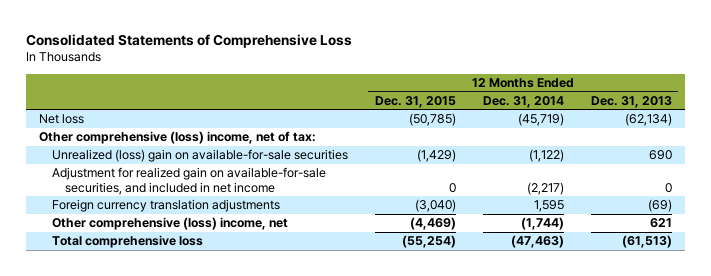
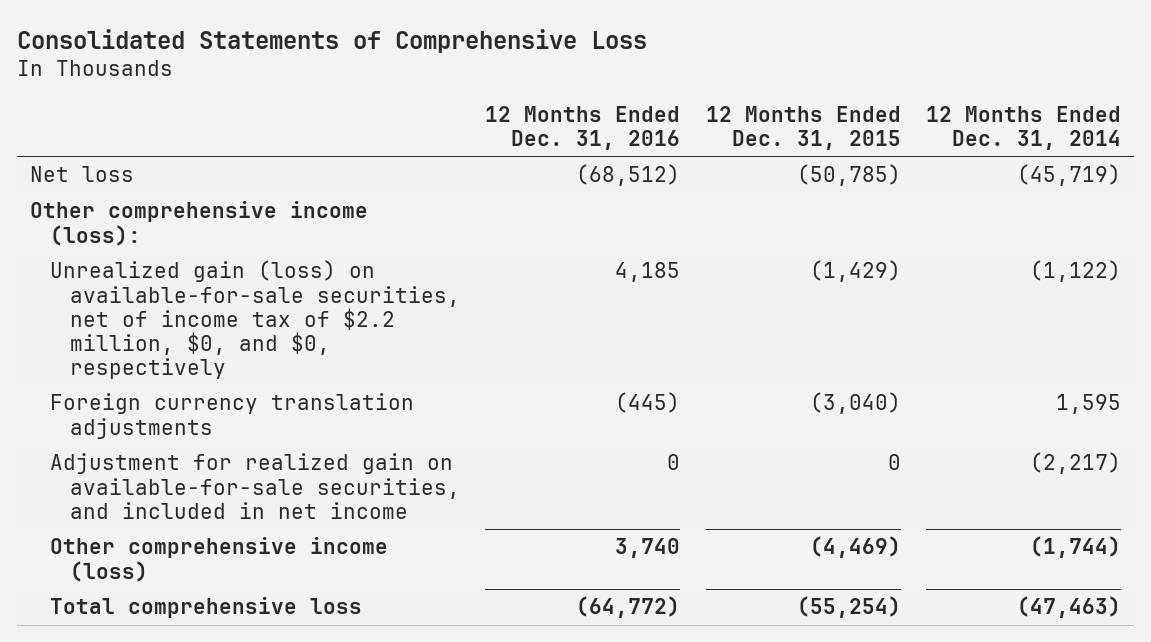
- | 12 Months Ended Dec. 31, 2015 | 12 Months Ended Dec. 31, 2014 | 12 Months Ended Dec. 31, 2013
+ | 12 Months Ended Dec. 31, 2016 | 12 Months Ended Dec. 31, 2015 | 12 Months Ended Dec. 31, 2014
- Other comprehensive (loss) income, net of tax:
- Unrealized (loss) gain on available-for-sale securities | (1,429) | (1,122) | 690
+ Other comprehensive income (loss):
+ Unrealized gain (loss) on available-for-sale securities, net of income tax of $2.2 million, $0, and $0, respectively | 4,185 | (1,429) | (1,122)
- Other comprehensive (loss) income, net | (4,469) | (1,744) | 621
moved down: Adjustment for realized gain on available-for-sale securities, and included in net income | 0 | 0 | (2,217)
+ Other comprehensive income (loss) | 3,740 | (4,469) | (1,744)

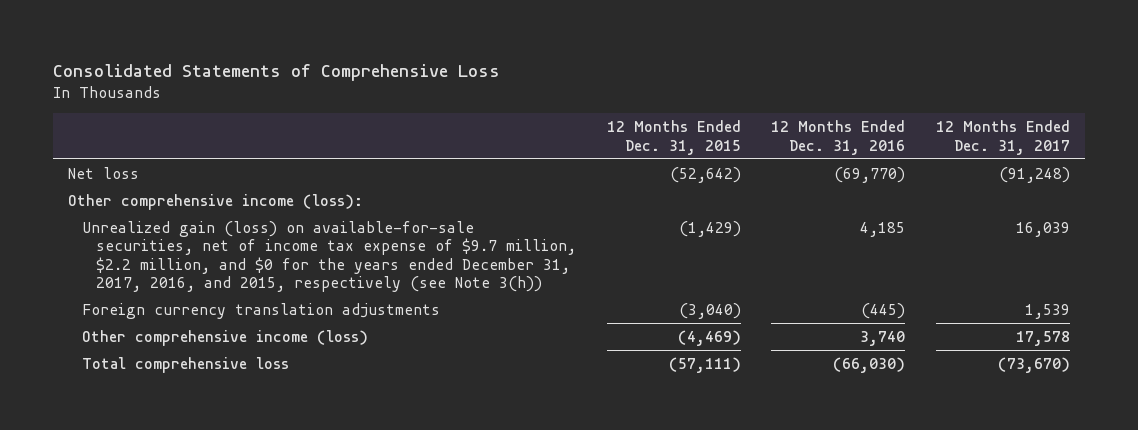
- | 12 Months Ended Dec. 31, 2016 | 12 Months Ended Dec. 31, 2015 | 12 Months Ended Dec. 31, 2014
+ | 12 Months Ended Dec. 31, 2015 | 12 Months Ended Dec. 31, 2016 | 12 Months Ended Dec. 31, 2017
- Net loss | (68,512) | (50,785) | (45,719)
+ Net loss | (52,642) | (69,770) | (91,248)
- Unrealized gain (loss) on available-for-sale securities, net of income tax of $2.2 million, $0, and $0, respectively | 4,185 | (1,429) | (1,122)
+ Unrealized gain (loss) on available-for-sale securities, net of income tax expense of $9.7 million, $2.2 million, and $0 for the years ended December 31, 2017, 2016, and 2015, respectively (see Note 3(h)) | (1,429) | 4,185 | 16,039
- Adjustment for realized gain on available-for-sale securities, and included in net income | 0 | 0 | (2,217)
- Total comprehensive loss | (64,772) | (55,254) | (47,463)
+ Total comprehensive loss | (57,111) | (66,030) | (73,670)

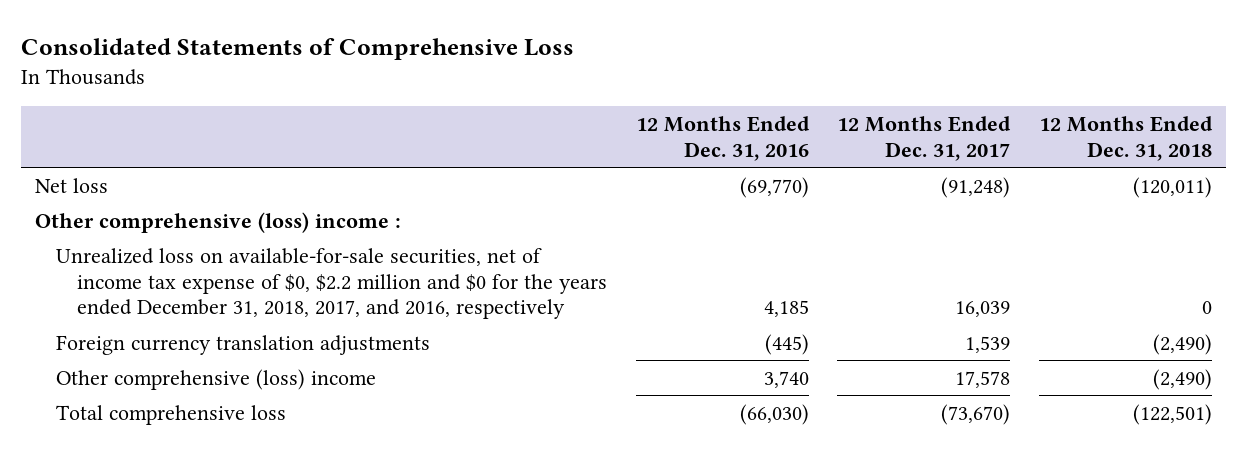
- | 12 Months Ended Dec. 31, 2015 | 12 Months Ended Dec. 31, 2016 | 12 Months Ended Dec. 31, 2017
+ | 12 Months Ended Dec. 31, 2016 | 12 Months Ended Dec. 31, 2017 | 12 Months Ended Dec. 31, 2018
- Other comprehensive income (loss):
- Unrealized gain (loss) on available-for-sale securities, net of income tax expense of $9.7 million, $2.2 million, and $0 for the years ended December 31, 2017, 2016, and 2015, respectively (see Note 3(h)) | (1,429) | 4,185 | 16,039
+ Other comprehensive (loss) income :
+ Unrealized loss on available-for-sale securities, net of income tax expense of $0, $2.2 million and $0 for the years ended December 31, 2018, 2017, and 2016, respectively | 4,185 | 16,039 | 0
- Other comprehensive income (loss) | (4,469) | 3,740 | 17,578
+ Other comprehensive (loss) income | 3,740 | 17,578 | (2,490)

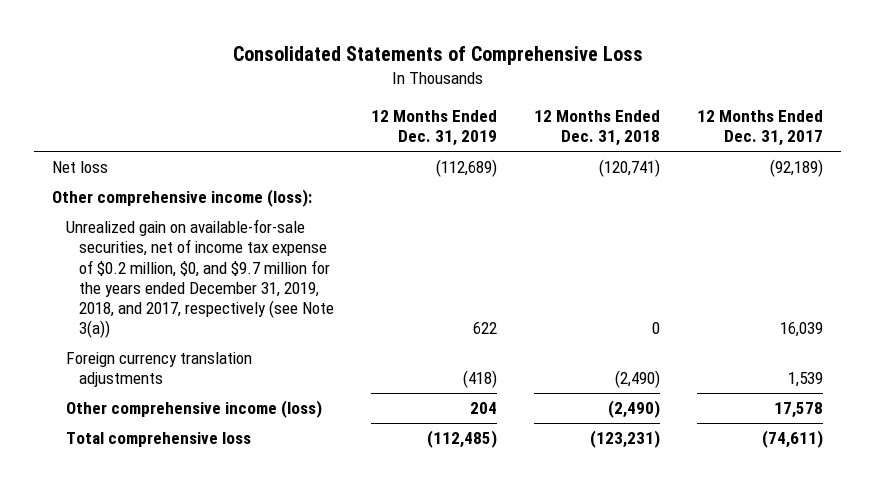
- | 12 Months Ended Dec. 31, 2016 | 12 Months Ended Dec. 31, 2017 | 12 Months Ended Dec. 31, 2018
+ | 12 Months Ended Dec. 31, 2019 | 12 Months Ended Dec. 31, 2018 | 12 Months Ended Dec. 31, 2017
- Net loss | (69,770) | (91,248) | (120,011)
- Other comprehensive (loss) income :
- Unrealized loss on available-for-sale securities, net of income tax expense of $0, $2.2 million and $0 for the years ended December 31, 2018, 2017, and 2016, respectively | 4,185 | 16,039 | 0
+ Net loss | (112,689) | (120,741) | (92,189)
+ Other comprehensive income (loss):
+ Unrealized gain on available-for-sale securities, net of income tax expense of $0.2 million, $0, and $9.7 million for the years ended December 31, 2019, 2018, and 2017, respectively (see Note 3(a)) | 622 | 0 | 16,039
- Other comprehensive (loss) income | 3,740 | 17,578 | (2,490)
- Total comprehensive loss | (66,030) | (73,670) | (122,501)
+ Other comprehensive income (loss) | 204 | (2,490) | 17,578
+ Total comprehensive loss | (112,485) | (123,231) | (74,611)

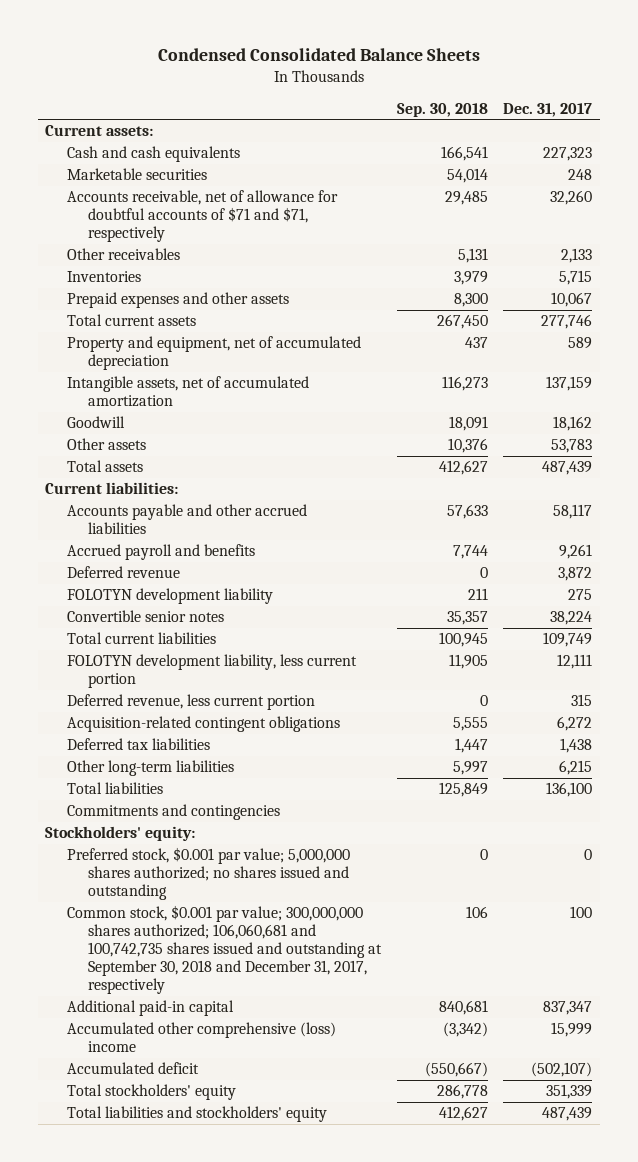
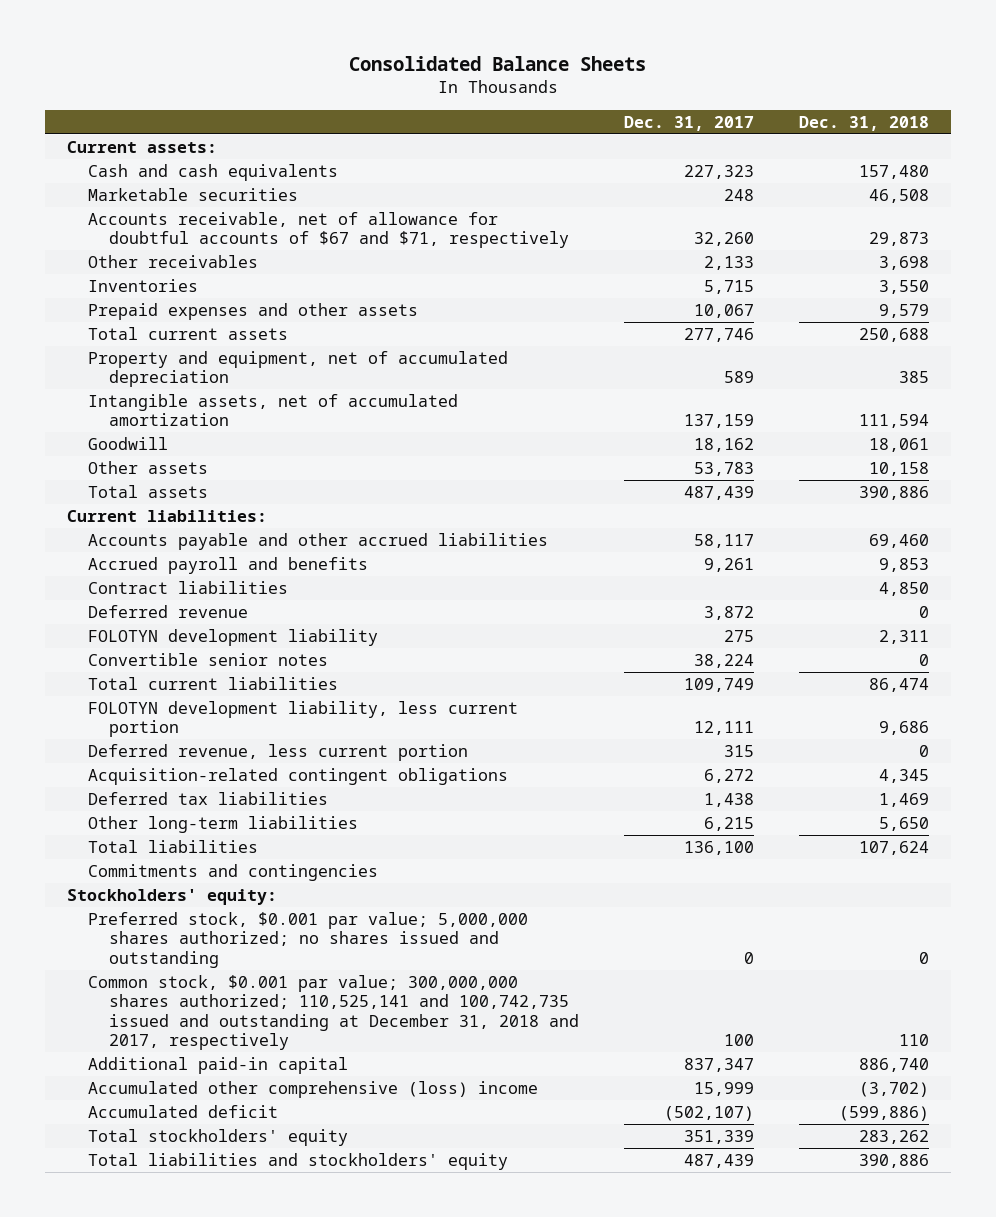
- Condensed Consolidated Balance Sheets
+ Consolidated Balance Sheets
- | Sep. 30, 2018 | Dec. 31, 2017
+ | Dec. 31, 2017 | Dec. 31, 2018
- Accounts receivable, net of allowance for doubtful accounts of $71 and $71, respectively | 29,485 | 32,260
+ Accounts receivable, net of allowance for doubtful accounts of $67 and $71, respectively | 32,260 | 29,873
+ Contract liabilities | | 4,850
- Common stock, $0.001 par value; 300,000,000 shares authorized; 106,060,681 and 100,742,735 shares issued and outstanding at September 30, 2018 and December 31, 2017, respectively | 106 | 100
+ Common stock, $0.001 par value; 300,000,000 shares authorized; 110,525,141 and 100,742,735 issued and outstanding at December 31, 2018 and 2017, respectively | 100 | 110

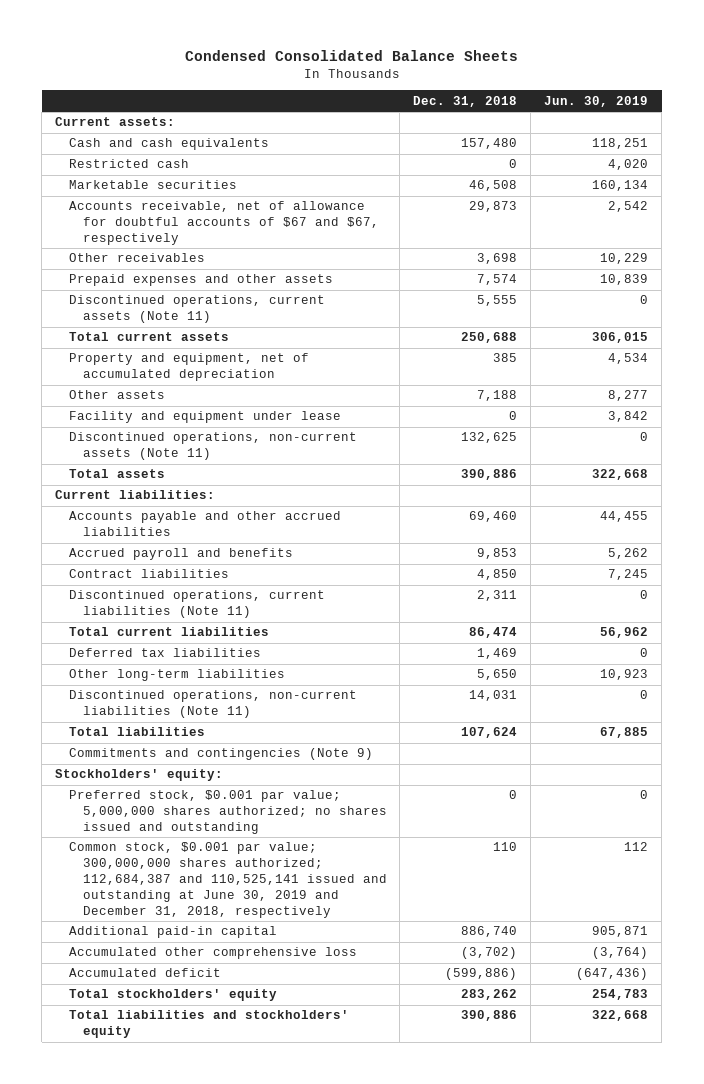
- Consolidated Balance Sheets
+ Condensed Consolidated Balance Sheets
- | Dec. 31, 2017 | Dec. 31, 2018
+ | Dec. 31, 2018 | Jun. 30, 2019
+ Restricted cash | 0 | 4,020
- Accounts receivable, net of allowance for doubtful accounts of $67 and $71, respectively | 32,260 | 29,873
+ Accounts receivable, net of allowance for doubtful accounts of $67 and $67, respectively | 29,873 | 2,542
- Inventories | 5,715 | 3,550
- Prepaid expenses and other assets | 10,067 | 9,579
+ Prepaid expenses and other assets | 7,574 | 10,839
+ Discontinued operations, current assets (Note 11) | 5,555 | 0
- Intangible assets, net of accumulated amortization | 137,159 | 111,594
- Goodwill | 18,162 | 18,061
- Other assets | 53,783 | 10,158
+ Other assets | 7,188 | 8,277
+ Facility and equipment under lease | 0 | 3,842
+ Discontinued operations, non-current assets (Note 11) | 132,625 | 0
- Deferred revenue | 3,872 | 0
- FOLOTYN development liability | 275 | 2,311
- Convertible senior notes | 38,224 | 0
+ Discontinued operations, current liabilities (Note 11) | 2,311 | 0
- FOLOTYN development liability, less current portion | 12,111 | 9,686
- Deferred revenue, less current portion | 315 | 0
- Acquisition-related contingent obligations | 6,272 | 4,345
+ Discontinued operations, non-current liabilities (Note 11) | 14,031 | 0
- Commitments and contingencies
+ Commitments and contingencies (Note 9)
- Common stock, $0.001 par value; 300,000,000 shares authorized; 110,525,141 and 100,742,735 issued and outstanding at December 31, 2018 and 2017, respectively | 100 | 110
+ Common stock, $0.001 par value; 300,000,000 shares authorized; 112,684,387 and 110,525,141 issued and outstanding at June 30, 2019 and December 31, 2018, respectively | 110 | 112
- Accumulated other comprehensive (loss) income | 15,999 | (3,702)
+ Accumulated other comprehensive loss | (3,702) | (3,764)

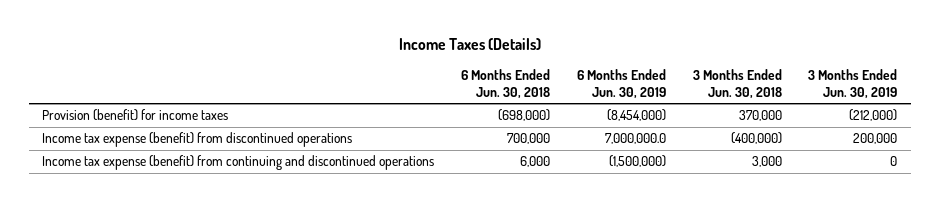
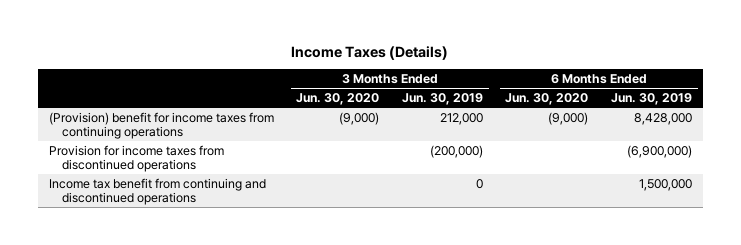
- | 6 Months Ended Jun. 30, 2018 | 6 Months Ended Jun. 30, 2019 | 3 Months Ended Jun. 30, 2018 | 3 Months Ended Jun. 30, 2019
+ | 3 Months Ended Jun. 30, 2020 | 3 Months Ended Jun. 30, 2019 | 6 Months Ended Jun. 30, 2020 | 6 Months Ended Jun. 30, 2019
- Provision (benefit) for income taxes | (698,000) | (8,454,000) | 370,000 | (212,000)
- Income tax expense (benefit) from discontinued operations | 700,000 | 7,000,000.0 | (400,000) | 200,000
- Income tax expense (benefit) from continuing and discontinued operations | 6,000 | (1,500,000) | 3,000 | 0
+ (Provision) benefit for income taxes from continuing operations | (9,000) | 212,000 | (9,000) | 8,428,000
+ Provision for income taxes from discontinued operations | | (200,000) | | (6,900,000)
+ Income tax benefit from continuing and discontinued operations | | 0 | | 1,500,000

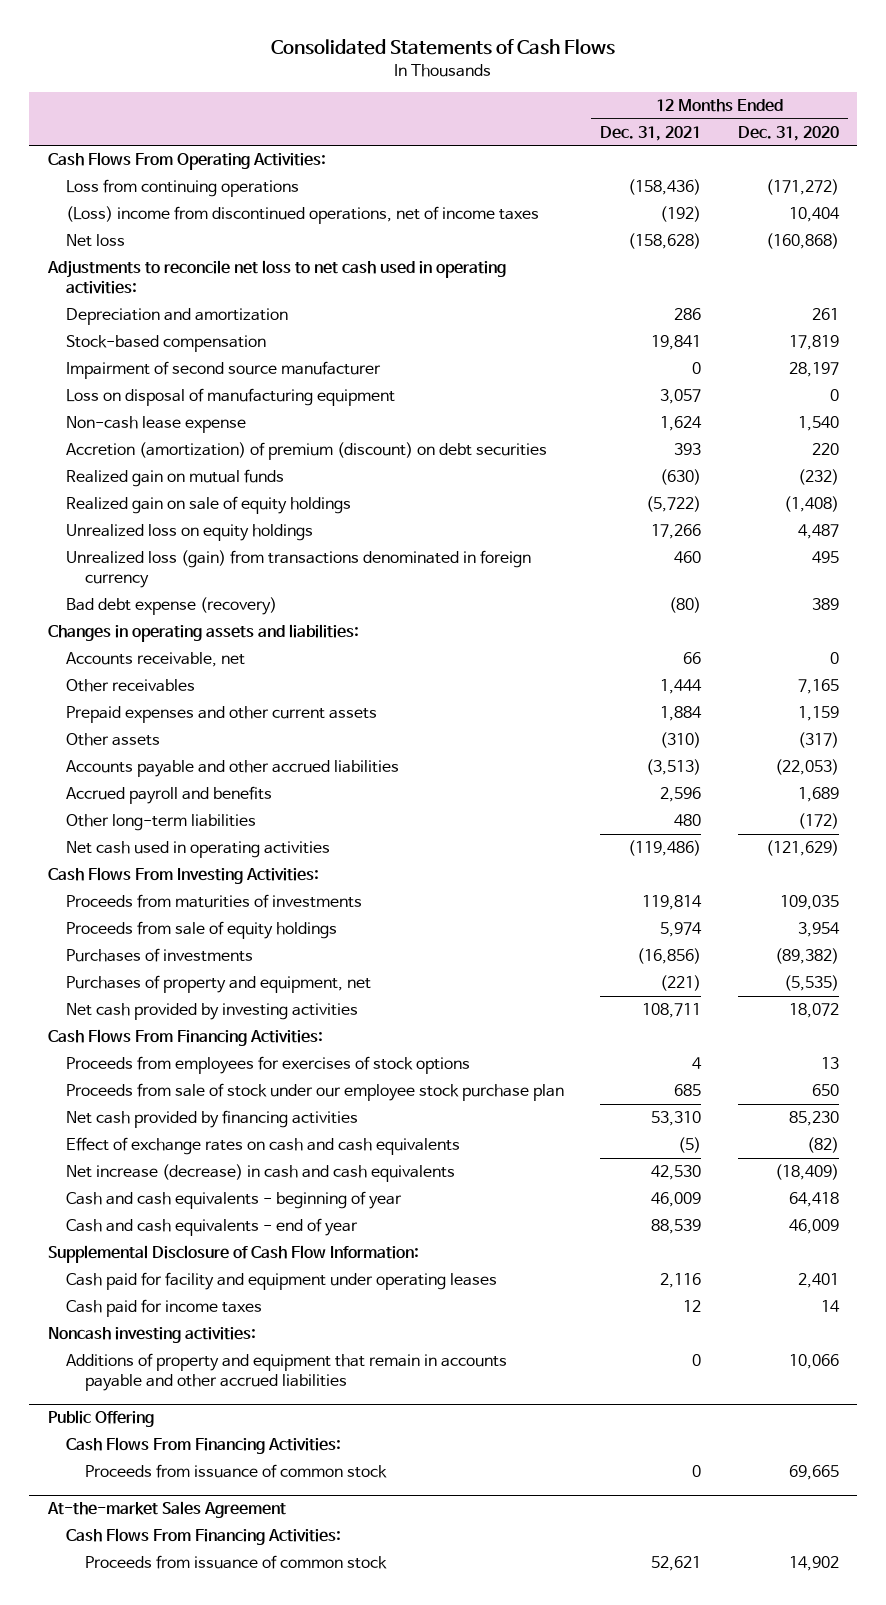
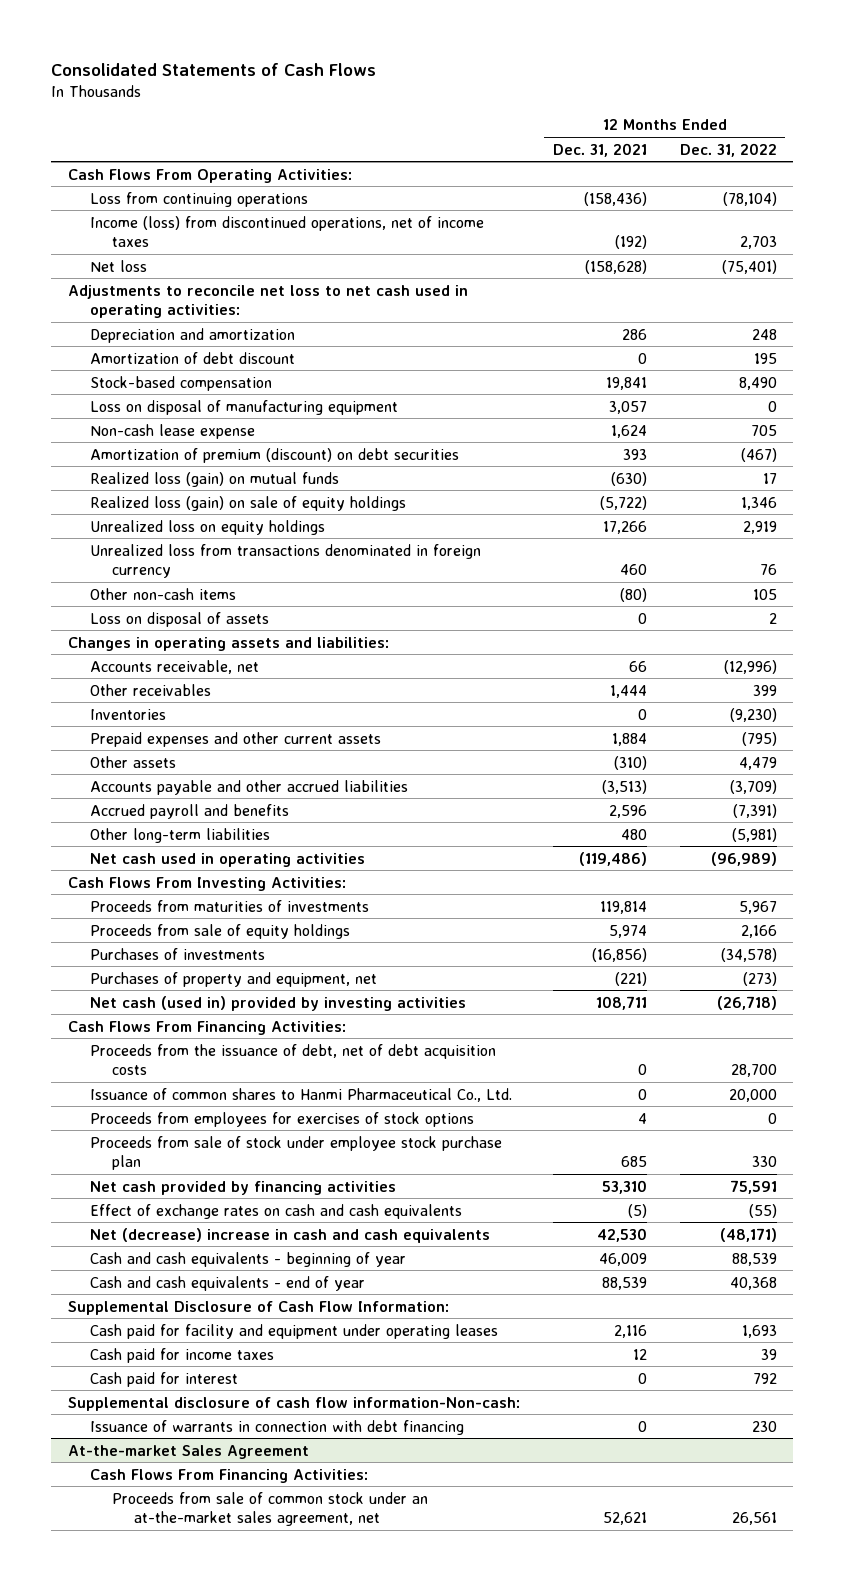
- | 12 Months Ended Dec. 31, 2021 | 12 Months Ended Dec. 31, 2020
+ | 12 Months Ended Dec. 31, 2021 | 12 Months Ended Dec. 31, 2022
- (Loss) income from discontinued operations, net of income taxes | (192) | 10,404
+ Income (loss) from discontinued operations, net of income taxes | (192) | 2,703
+ Amortization of debt discount | 0 | 195
- Impairment of second source manufacturer | 0 | 28,197
- Accretion (amortization) of premium (discount) on debt securities | 393 | 220
- Realized gain on mutual funds | (630) | (232)
- Realized gain on sale of equity holdings | (5,722) | (1,408)
+ Amortization of premium (discount) on debt securities | 393 | (467)
+ Realized loss (gain) on mutual funds | (630) | 17
+ Realized loss (gain) on sale of equity holdings | (5,722) | 1,346
- Unrealized loss (gain) from transactions denominated in foreign currency | 460 | 495
- Bad debt expense (recovery) | (80) | 389
+ Unrealized loss from transactions denominated in foreign currency | 460 | 76
+ Other non-cash items | (80) | 105
+ Loss on disposal of assets | 0 | 2
+ Inventories | 0 | (9,230)
- Net cash provided by investing activities | 108,711 | 18,072
+ Net cash (used in) provided by investing activities | 108,711 | (26,718)
+ Proceeds from the issuance of debt, net of debt acquisition costs | 0 | 28,700
+ Issuance of common shares to Hanmi Pharmaceutical Co., Ltd. | 0 | 20,000
- Proceeds from sale of stock under our employee stock purchase plan | 685 | 650
+ Proceeds from sale of stock under employee stock purchase plan | 685 | 330
- Net increase (decrease) in cash and cash equivalents | 42,530 | (18,409)
+ Net (decrease) increase in cash and cash equivalents | 42,530 | (48,171)
- Noncash investing activities:
- Additions of property and equipment that remain in accounts payable and other accrued liabilities | 0 | 10,066
- Public Offering
- Cash Flows From Financing Activities:
- Proceeds from issuance of common stock | 0 | 69,665
+ Cash paid for interest | 0 | 792
+ Supplemental disclosure of cash flow information-Non-cash:
+ Issuance of warrants in connection with debt financing | 0 | 230
@ At-the-market Sales Agreement
- Proceeds from issuance of common stock | 52,621 | 14,902
+ Proceeds from sale of common stock under an at-the-market sales agreement, net | 52,621 | 26,561

